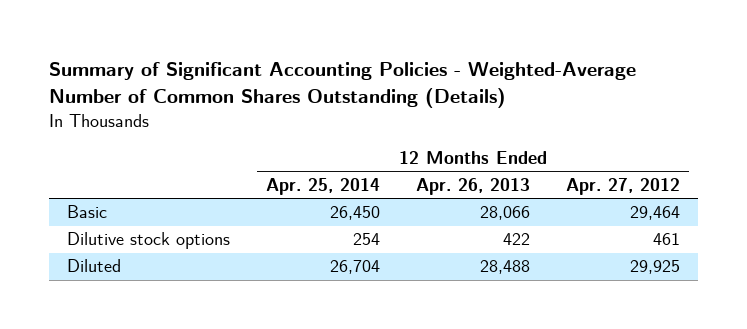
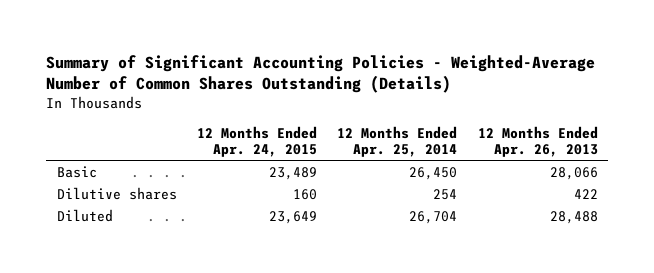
- | 12 Months Ended Apr. 25, 2014 | 12 Months Ended Apr. 26, 2013 | 12 Months Ended Apr. 27, 2012
+ | 12 Months Ended Apr. 24, 2015 | 12 Months Ended Apr. 25, 2014 | 12 Months Ended Apr. 26, 2013
- Dilutive stock options | 254 | 422 | 461
+ Dilutive shares | 160 | 254 | 422

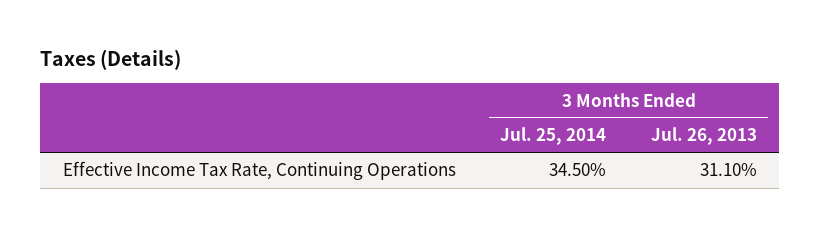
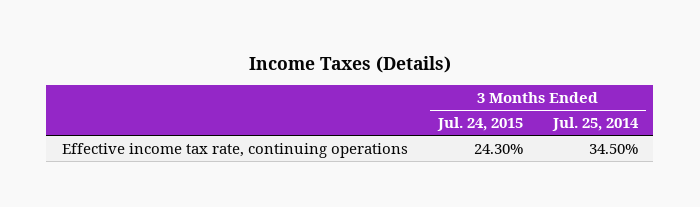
- Taxes (Details)
+ Income Taxes (Details)
- | 3 Months Ended Jul. 25, 2014 | 3 Months Ended Jul. 26, 2013
+ | 3 Months Ended Jul. 24, 2015 | 3 Months Ended Jul. 25, 2014
- Effective Income Tax Rate, Continuing Operations | 34.50% | 31.10%
+ Effective income tax rate, continuing operations | 24.30% | 34.50%

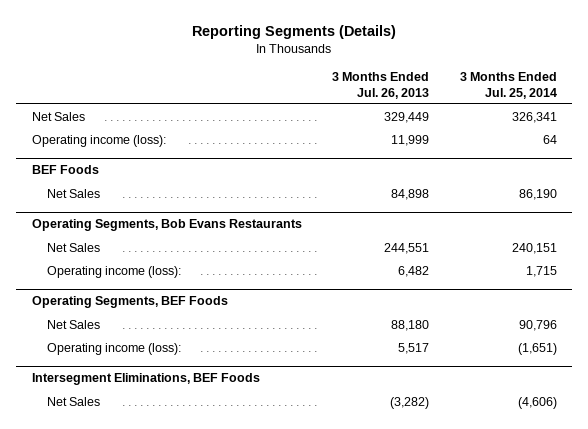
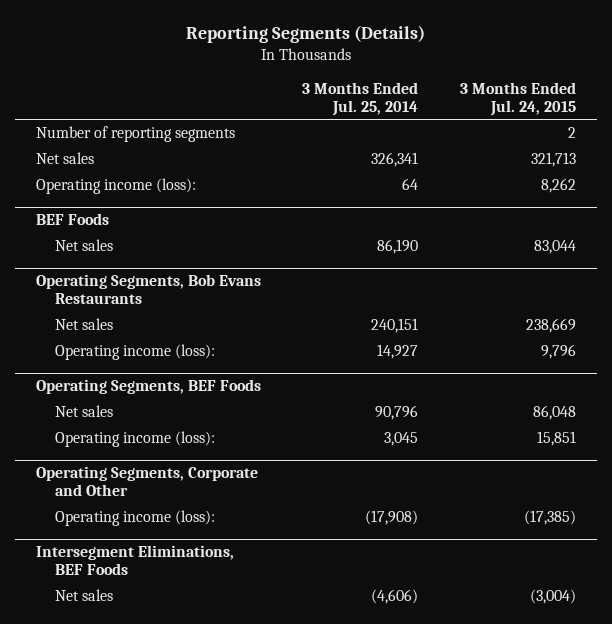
- | 3 Months Ended Jul. 26, 2013 | 3 Months Ended Jul. 25, 2014
+ | 3 Months Ended Jul. 25, 2014 | 3 Months Ended Jul. 24, 2015
- Net Sales | 329,449 | 326,341
+ Number of reporting segments | | 2
+ Net sales | 326,341 | 321,713
@ BEF Foods
- Net Sales | 84,898 | 86,190
+ Net sales | 86,190 | 83,044
@ Operating Segments, Bob Evans Restaurants
- Net Sales | 244,551 | 240,151
- Operating income (loss): | 6,482 | 1,715
+ Net sales | 240,151 | 238,669
+ Operating income (loss): | 14,927 | 9,796
@ Operating Segments, BEF Foods
- Net Sales | 88,180 | 90,796
- Operating income (loss): | 5,517 | (1,651)
+ Net sales | 90,796 | 86,048
+ Operating income (loss): | 3,045 | 15,851
+ Operating Segments, Corporate and Other
+ Operating income (loss): | (17,908) | (17,385)
@ Intersegment Eliminations, BEF Foods
- Net Sales | (3,282) | (4,606)
+ Net sales | (4,606) | (3,004)

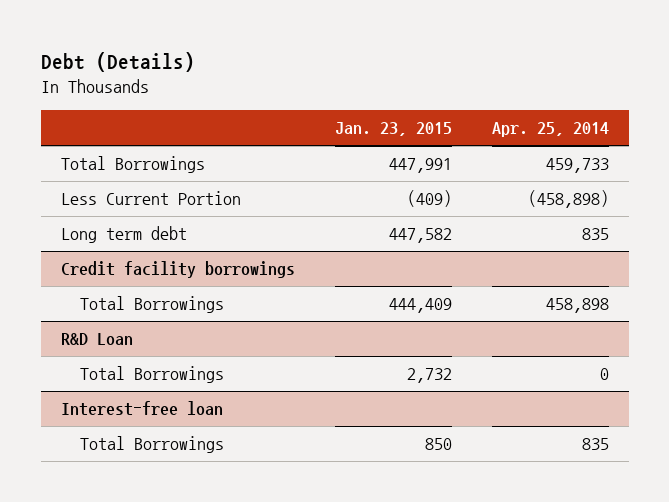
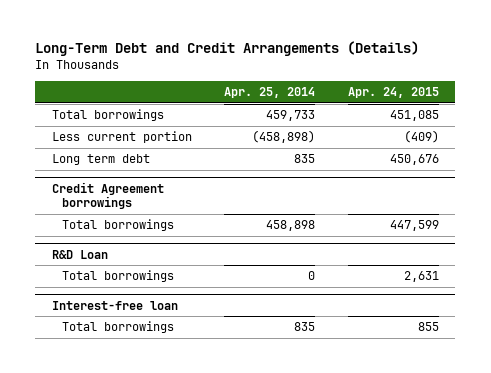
- Debt (Details)
+ Long-Term Debt and Credit Arrangements (Details)
- | Jan. 23, 2015 | Apr. 25, 2014
+ | Apr. 25, 2014 | Apr. 24, 2015
- Total Borrowings | 447,991 | 459,733
- Less Current Portion | (409) | (458,898)
+ Total borrowings | 459,733 | 451,085
+ Less current portion | (458,898) | (409)
- Credit facility borrowings
- Total Borrowings | 444,409 | 458,898
+ Credit Agreement borrowings
+ Total borrowings | 458,898 | 447,599
@ R&D Loan
- Total Borrowings | 2,732 | 0
+ Total borrowings | 0 | 2,631
@ Interest-free loan
- Total Borrowings | 850 | 835
+ Total borrowings | 835 | 855

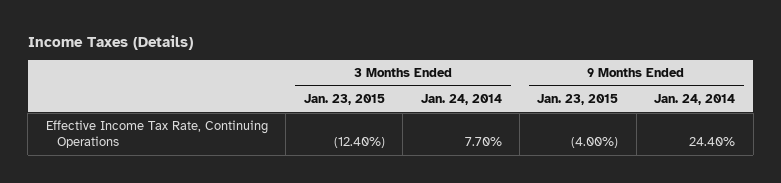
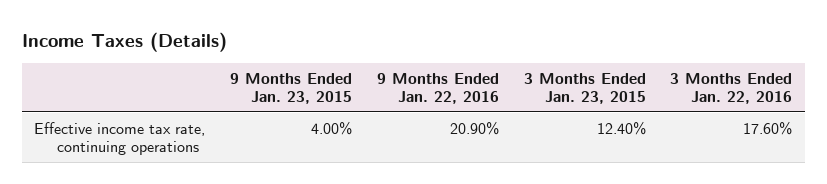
- | 3 Months Ended Jan. 23, 2015 | 3 Months Ended Jan. 24, 2014 | 9 Months Ended Jan. 23, 2015 | 9 Months Ended Jan. 24, 2014
+ | 9 Months Ended Jan. 23, 2015 | 9 Months Ended Jan. 22, 2016 | 3 Months Ended Jan. 23, 2015 | 3 Months Ended Jan. 22, 2016
- Effective Income Tax Rate, Continuing Operations | (12.40%) | 7.70% | (4.00%) | 24.40%
+ Effective income tax rate, continuing operations | 4.00% | 20.90% | 12.40% | 17.60%

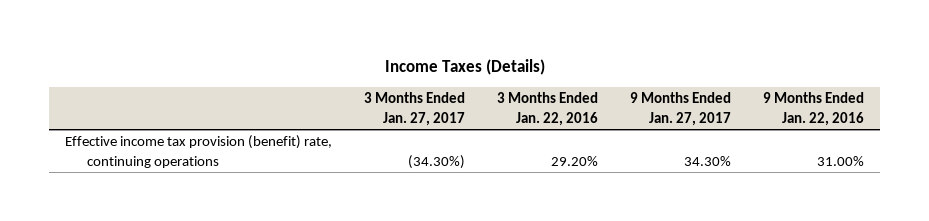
- | 9 Months Ended Jan. 23, 2015 | 9 Months Ended Jan. 22, 2016 | 3 Months Ended Jan. 23, 2015 | 3 Months Ended Jan. 22, 2016
+ | 3 Months Ended Jan. 27, 2017 | 3 Months Ended Jan. 22, 2016 | 9 Months Ended Jan. 27, 2017 | 9 Months Ended Jan. 22, 2016
- Effective income tax rate, continuing operations | 4.00% | 20.90% | 12.40% | 17.60%
+ Effective income tax provision (benefit) rate, continuing operations | (34.30%) | 29.20% | 34.30% | 31.00%

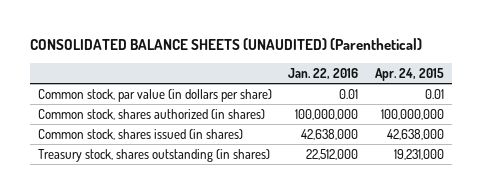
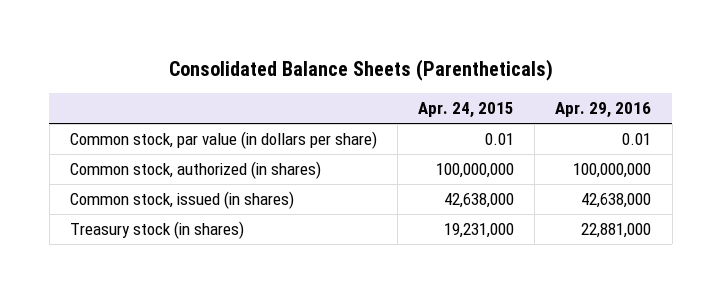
- CONSOLIDATED BALANCE SHEETS (UNAUDITED) (Parenthetical)
+ Consolidated Balance Sheets (Parentheticals)
- | Jan. 22, 2016 | Apr. 24, 2015
+ | Apr. 24, 2015 | Apr. 29, 2016
- Common stock, shares authorized (in shares) | 100,000,000 | 100,000,000
- Common stock, shares issued (in shares) | 42,638,000 | 42,638,000
- Treasury stock, shares outstanding (in shares) | 22,512,000 | 19,231,000
+ Common stock, authorized (in shares) | 100,000,000 | 100,000,000
+ Common stock, issued (in shares) | 42,638,000 | 42,638,000
+ Treasury stock (in shares) | 19,231,000 | 22,881,000

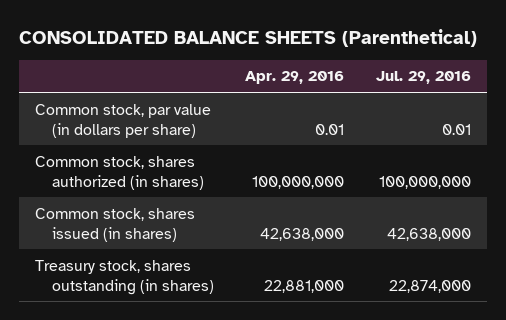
- Consolidated Balance Sheets (Parentheticals)
+ CONSOLIDATED BALANCE SHEETS (Parenthetical)
- | Apr. 24, 2015 | Apr. 29, 2016
+ | Apr. 29, 2016 | Jul. 29, 2016
- Common stock, authorized (in shares) | 100,000,000 | 100,000,000
- Common stock, issued (in shares) | 42,638,000 | 42,638,000
- Treasury stock (in shares) | 19,231,000 | 22,881,000
+ Common stock, shares authorized (in shares) | 100,000,000 | 100,000,000
+ Common stock, shares issued (in shares) | 42,638,000 | 42,638,000
+ Treasury stock, shares outstanding (in shares) | 22,881,000 | 22,874,000

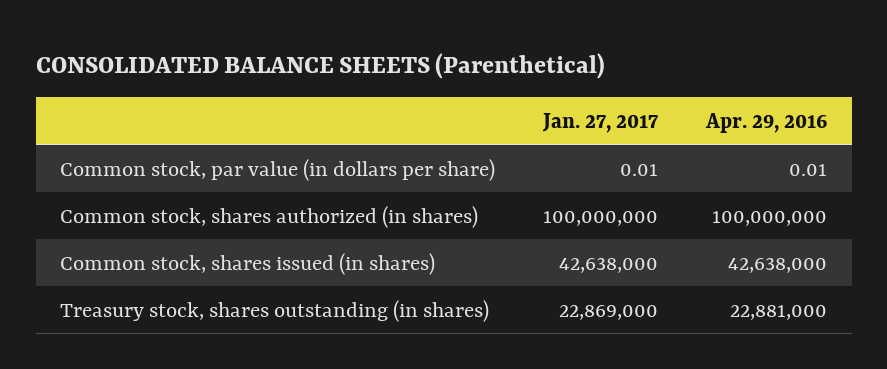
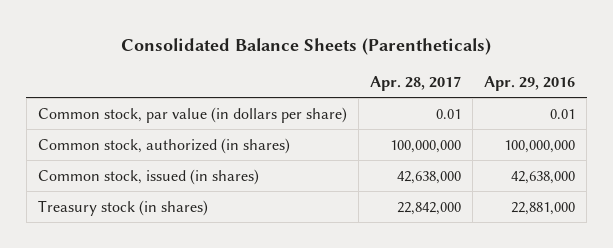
- CONSOLIDATED BALANCE SHEETS (Parenthetical)
+ Consolidated Balance Sheets (Parentheticals)
- | Jan. 27, 2017 | Apr. 29, 2016
+ | Apr. 28, 2017 | Apr. 29, 2016
- Common stock, shares authorized (in shares) | 100,000,000 | 100,000,000
- Common stock, shares issued (in shares) | 42,638,000 | 42,638,000
- Treasury stock, shares outstanding (in shares) | 22,869,000 | 22,881,000
+ Common stock, authorized (in shares) | 100,000,000 | 100,000,000
+ Common stock, issued (in shares) | 42,638,000 | 42,638,000
+ Treasury stock (in shares) | 22,842,000 | 22,881,000

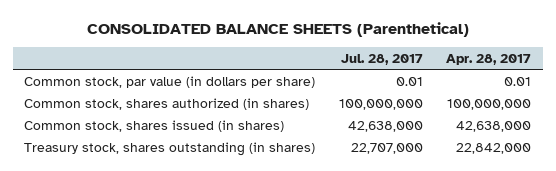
- Consolidated Balance Sheets (Parentheticals)
+ CONSOLIDATED BALANCE SHEETS (Parenthetical)
- | Apr. 28, 2017 | Apr. 29, 2016
+ | Jul. 28, 2017 | Apr. 28, 2017
- Common stock, authorized (in shares) | 100,000,000 | 100,000,000
- Common stock, issued (in shares) | 42,638,000 | 42,638,000
- Treasury stock (in shares) | 22,842,000 | 22,881,000
+ Common stock, shares authorized (in shares) | 100,000,000 | 100,000,000
+ Common stock, shares issued (in shares) | 42,638,000 | 42,638,000
+ Treasury stock, shares outstanding (in shares) | 22,707,000 | 22,842,000

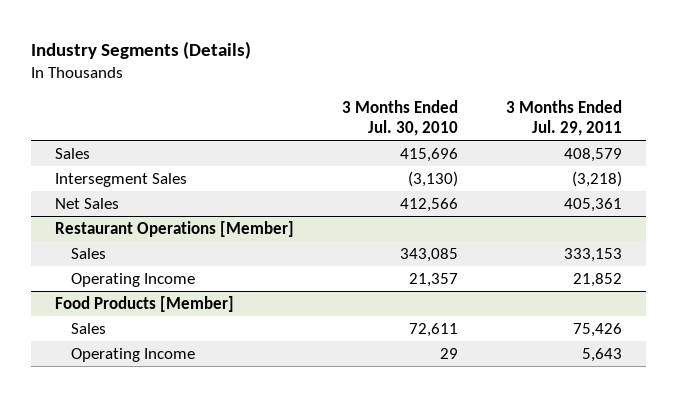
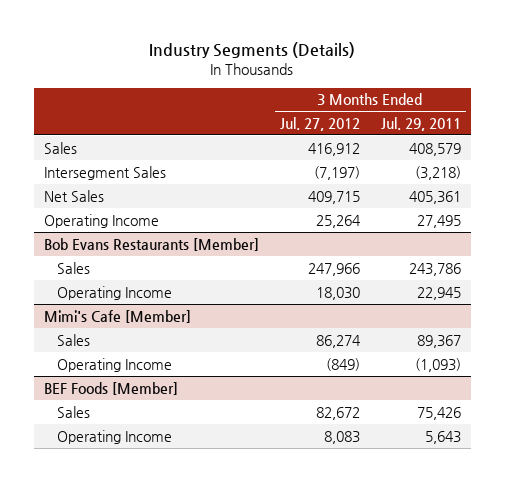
- | 3 Months Ended Jul. 30, 2010 | 3 Months Ended Jul. 29, 2011
+ | 3 Months Ended Jul. 27, 2012 | 3 Months Ended Jul. 29, 2011
- Restaurant Operations [Member]
- Sales | 343,085 | 333,153
- Operating Income | 21,357 | 21,852
- Food Products [Member]
+ Operating Income | 25,264 | 27,495
+ Bob Evans Restaurants [Member]
+ Sales | 247,966 | 243,786
+ Operating Income | 18,030 | 22,945
+ Mimi's Cafe [Member]
+ Sales | 86,274 | 89,367
+ Operating Income | (849) | (1,093)
+ BEF Foods [Member]

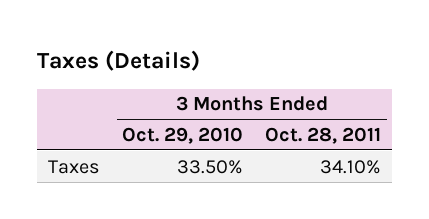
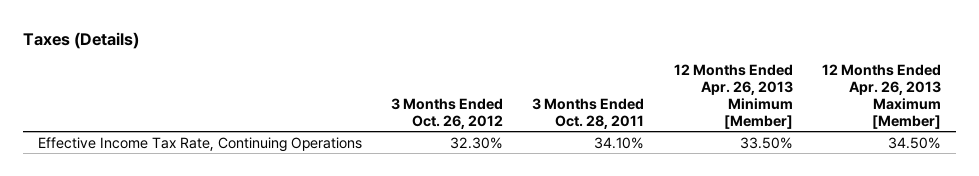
- | 3 Months Ended Oct. 29, 2010 | 3 Months Ended Oct. 28, 2011
+ | 3 Months Ended Oct. 26, 2012 | 3 Months Ended Oct. 28, 2011 | 12 Months Ended Apr. 26, 2013 Minimum [Member] | 12 Months Ended Apr. 26, 2013 Maximum [Member]
- Taxes | 33.50% | 34.10%
+ Effective Income Tax Rate, Continuing Operations | 32.30% | 34.10% | 33.50% | 34.50%

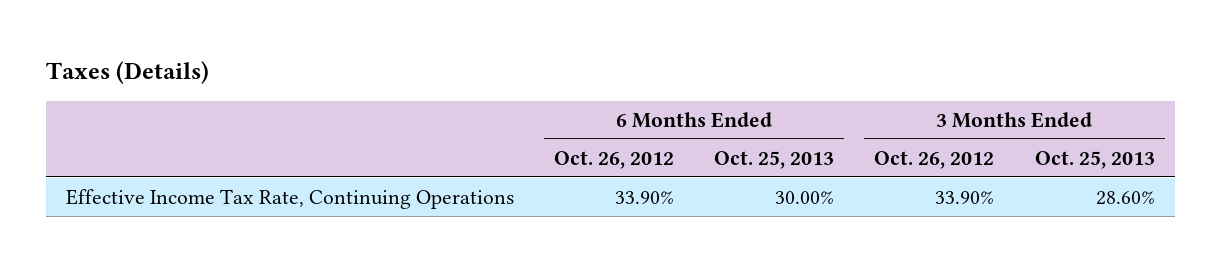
- | 3 Months Ended Oct. 26, 2012 | 3 Months Ended Oct. 28, 2011 | 12 Months Ended Apr. 26, 2013 Minimum [Member] | 12 Months Ended Apr. 26, 2013 Maximum [Member]
+ | 6 Months Ended Oct. 26, 2012 | 6 Months Ended Oct. 25, 2013 | 3 Months Ended Oct. 26, 2012 | 3 Months Ended Oct. 25, 2013
- Effective Income Tax Rate, Continuing Operations | 32.30% | 34.10% | 33.50% | 34.50%
+ Effective Income Tax Rate, Continuing Operations | 33.90% | 30.00% | 33.90% | 28.60%

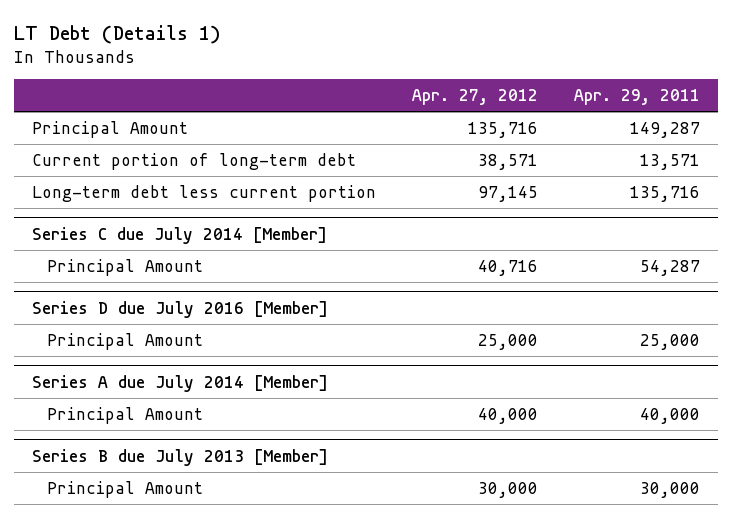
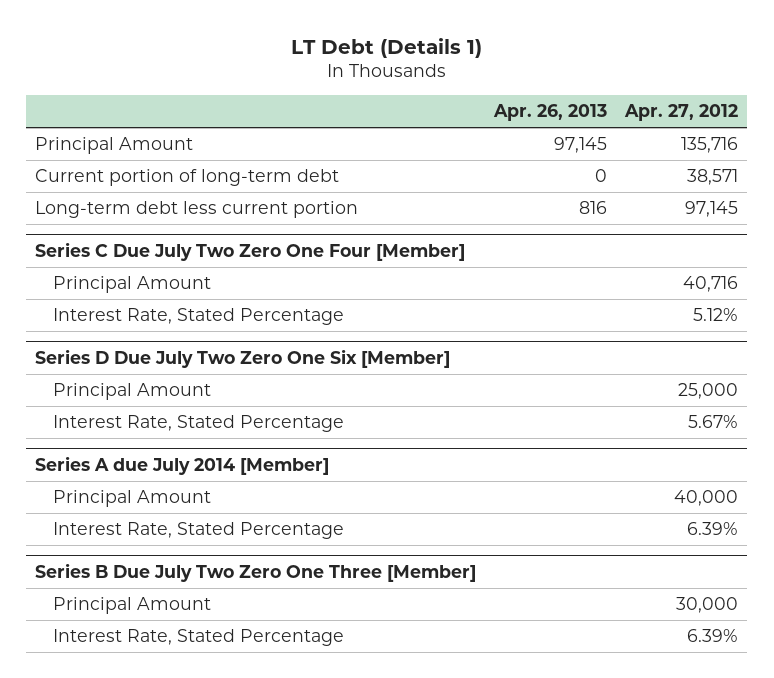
- | Apr. 27, 2012 | Apr. 29, 2011
+ | Apr. 26, 2013 | Apr. 27, 2012
- Series C due July 2014 [Member]
+ Series C Due July Two Zero One Four [Member]
- Series D due July 2016 [Member]
+ Interest Rate, Stated Percentage | | 5.12%
+ Series D Due July Two Zero One Six [Member]
+ Interest Rate, Stated Percentage | | 5.67%
- Series B due July 2013 [Member]
@ Series A due July 2014 [Member]
+ Interest Rate, Stated Percentage | | 6.39%
+ Series B Due July Two Zero One Three [Member]
+ Interest Rate, Stated Percentage | | 6.39%

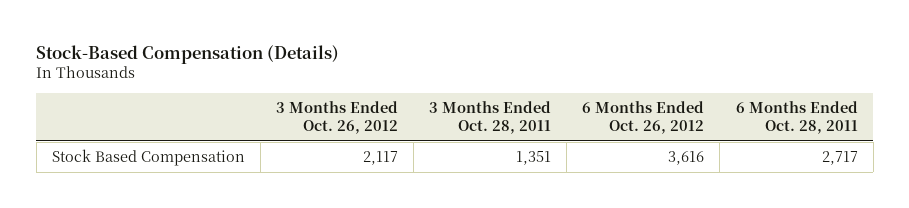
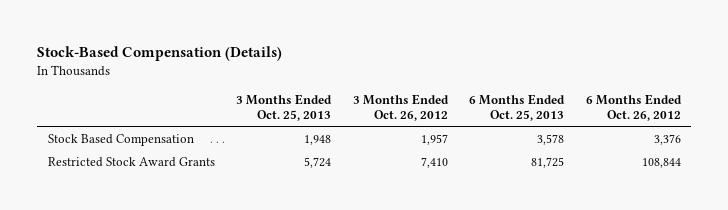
- | 3 Months Ended Oct. 26, 2012 | 3 Months Ended Oct. 28, 2011 | 6 Months Ended Oct. 26, 2012 | 6 Months Ended Oct. 28, 2011
+ | 3 Months Ended Oct. 25, 2013 | 3 Months Ended Oct. 26, 2012 | 6 Months Ended Oct. 25, 2013 | 6 Months Ended Oct. 26, 2012
- Stock Based Compensation | 2,117 | 1,351 | 3,616 | 2,717
+ Stock Based Compensation | 1,948 | 1,957 | 3,578 | 3,376
+ Restricted Stock Award Grants | 5,724 | 7,410 | 81,725 | 108,844

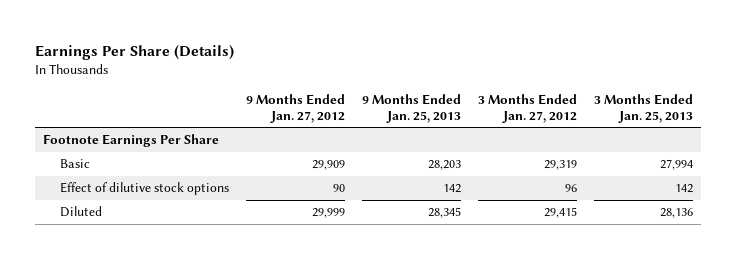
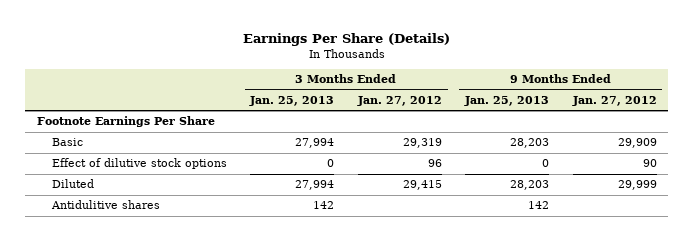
- | 9 Months Ended Jan. 27, 2012 | 9 Months Ended Jan. 25, 2013 | 3 Months Ended Jan. 27, 2012 | 3 Months Ended Jan. 25, 2013
+ | 3 Months Ended Jan. 25, 2013 | 3 Months Ended Jan. 27, 2012 | 9 Months Ended Jan. 25, 2013 | 9 Months Ended Jan. 27, 2012
- Effect of dilutive stock options | 90 | 142 | 96 | 142
- Diluted | 29,999 | 28,345 | 29,415 | 28,136
+ Effect of dilutive stock options | 0 | 96 | 0 | 90
+ Diluted | 27,994 | 29,415 | 28,203 | 29,999
+ Antidulitive shares | 142 | | 142 |

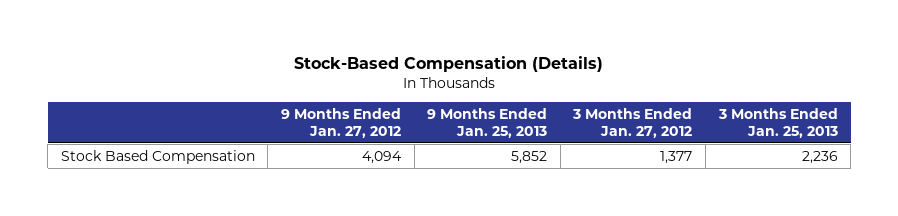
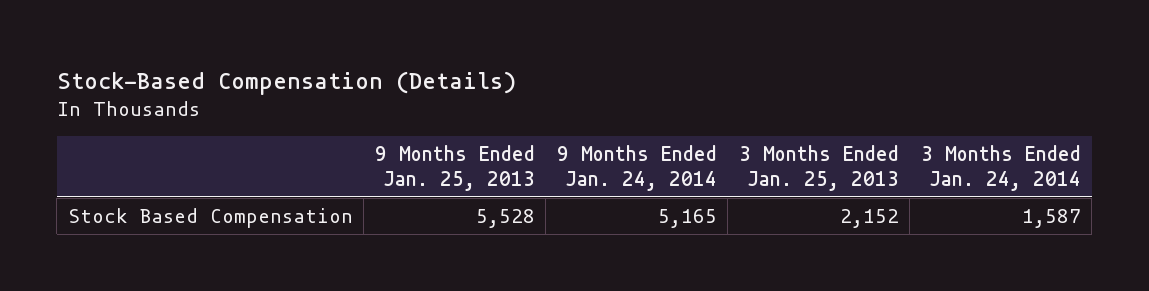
- | 9 Months Ended Jan. 27, 2012 | 9 Months Ended Jan. 25, 2013 | 3 Months Ended Jan. 27, 2012 | 3 Months Ended Jan. 25, 2013
+ | 9 Months Ended Jan. 25, 2013 | 9 Months Ended Jan. 24, 2014 | 3 Months Ended Jan. 25, 2013 | 3 Months Ended Jan. 24, 2014
- Stock Based Compensation | 4,094 | 5,852 | 1,377 | 2,236
+ Stock Based Compensation | 5,528 | 5,165 | 2,152 | 1,587

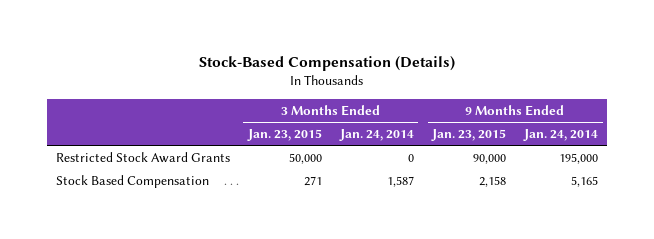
- | 9 Months Ended Jan. 25, 2013 | 9 Months Ended Jan. 24, 2014 | 3 Months Ended Jan. 25, 2013 | 3 Months Ended Jan. 24, 2014
+ | 3 Months Ended Jan. 23, 2015 | 3 Months Ended Jan. 24, 2014 | 9 Months Ended Jan. 23, 2015 | 9 Months Ended Jan. 24, 2014
+ Restricted Stock Award Grants | 50,000 | 0 | 90,000 | 195,000

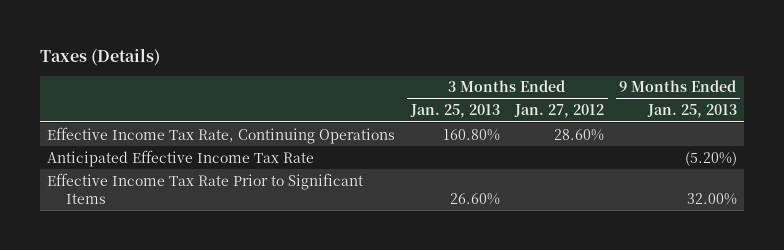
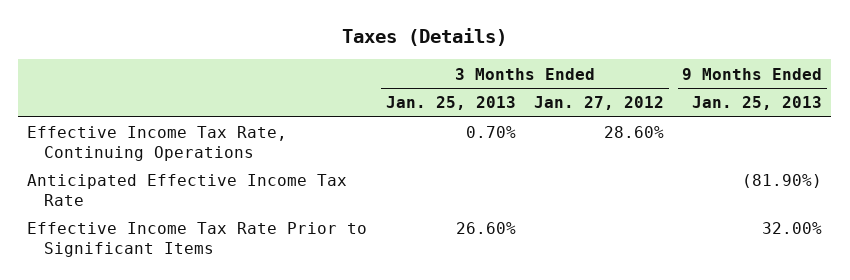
- Effective Income Tax Rate, Continuing Operations | 160.80% | 28.60% |
- Anticipated Effective Income Tax Rate | | | (5.20%)
+ Effective Income Tax Rate, Continuing Operations | 0.70% | 28.60% |
+ Anticipated Effective Income Tax Rate | | | (81.90%)

